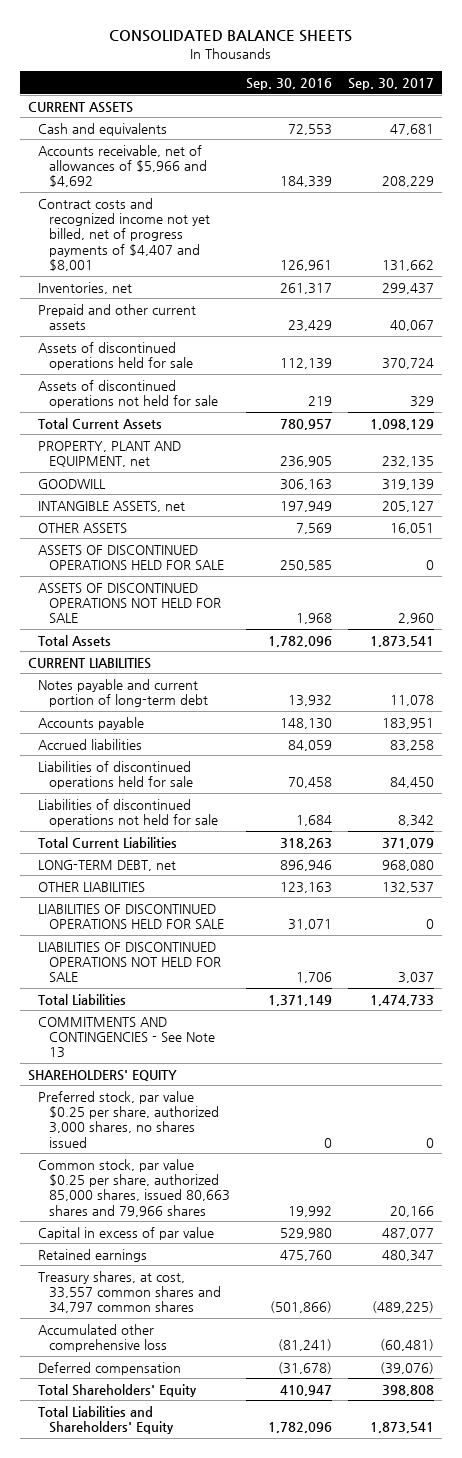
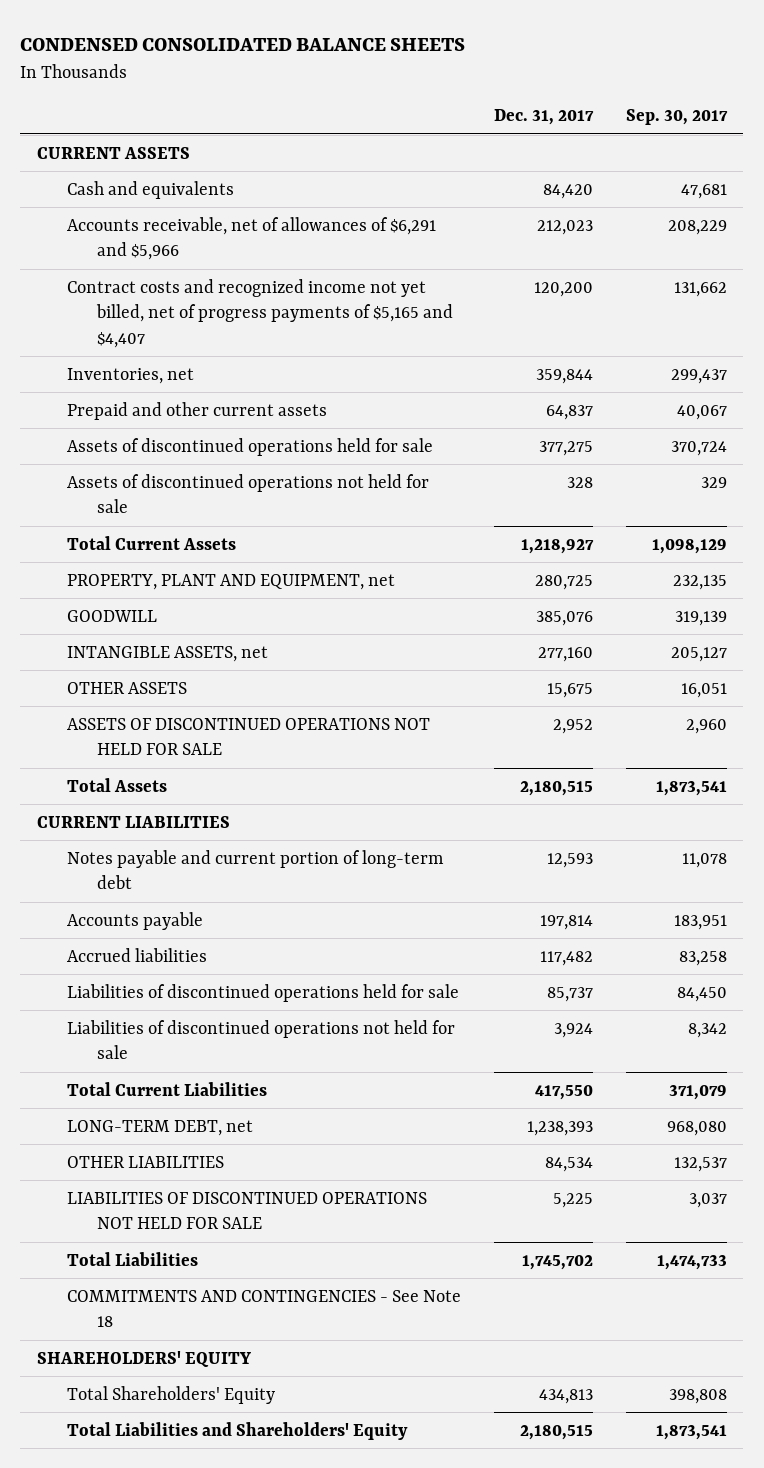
- CONSOLIDATED BALANCE SHEETS
+ CONDENSED CONSOLIDATED BALANCE SHEETS
- | Sep. 30, 2016 | Sep. 30, 2017
+ | Dec. 31, 2017 | Sep. 30, 2017
- Accounts receivable, net of allowances of $5,966 and $4,692 | 184,339 | 208,229
- Contract costs and recognized income not yet billed, net of progress payments of $4,407 and $8,001 | 126,961 | 131,662
+ Accounts receivable, net of allowances of $6,291 and $5,966 | 212,023 | 208,229
+ Contract costs and recognized income not yet billed, net of progress payments of $5,165 and $4,407 | 120,200 | 131,662
- ASSETS OF DISCONTINUED OPERATIONS HELD FOR SALE | 250,585 | 0
- LIABILITIES OF DISCONTINUED OPERATIONS HELD FOR SALE | 31,071 | 0
- COMMITMENTS AND CONTINGENCIES - See Note 13
+ COMMITMENTS AND CONTINGENCIES - See Note 18
- Preferred stock, par value $0.25 per share, authorized 3,000 shares, no shares issued | 0 | 0
- Common stock, par value $0.25 per share, authorized 85,000 shares, issued 80,663 shares and 79,966 shares | 19,992 | 20,166
- Capital in excess of par value | 529,980 | 487,077
- Retained earnings | 475,760 | 480,347
- Treasury shares, at cost, 33,557 common shares and 34,797 common shares | (501,866) | (489,225)
- Accumulated other comprehensive loss | (81,241) | (60,481)
- Deferred compensation | (31,678) | (39,076)

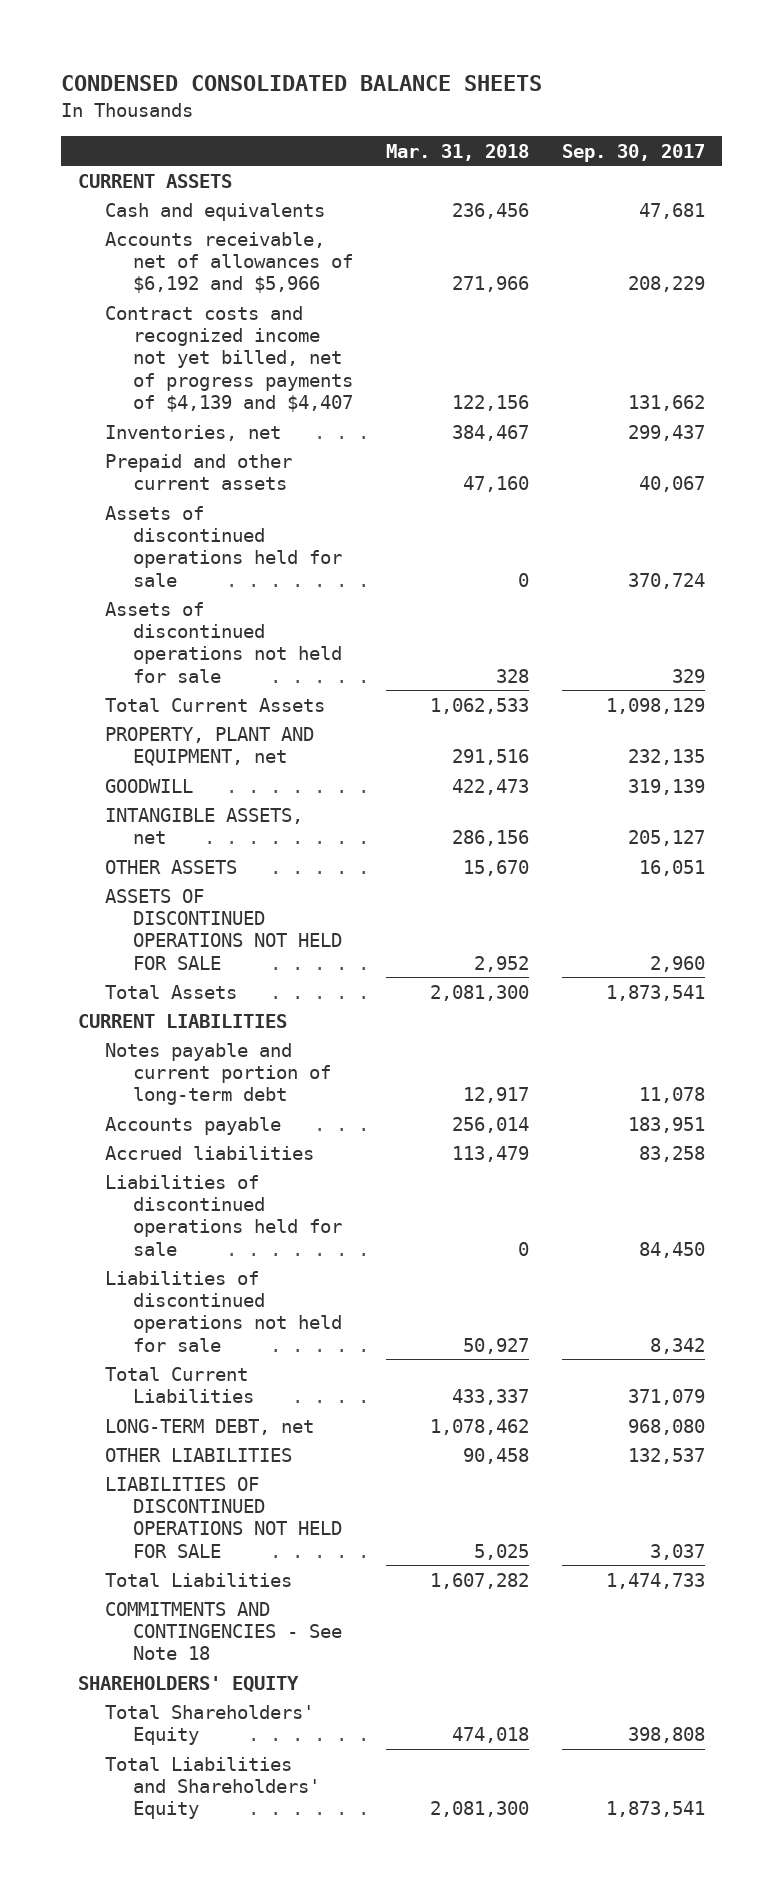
- | Dec. 31, 2017 | Sep. 30, 2017
+ | Mar. 31, 2018 | Sep. 30, 2017
- Accounts receivable, net of allowances of $6,291 and $5,966 | 212,023 | 208,229
- Contract costs and recognized income not yet billed, net of progress payments of $5,165 and $4,407 | 120,200 | 131,662
+ Accounts receivable, net of allowances of $6,192 and $5,966 | 271,966 | 208,229
+ Contract costs and recognized income not yet billed, net of progress payments of $4,139 and $4,407 | 122,156 | 131,662

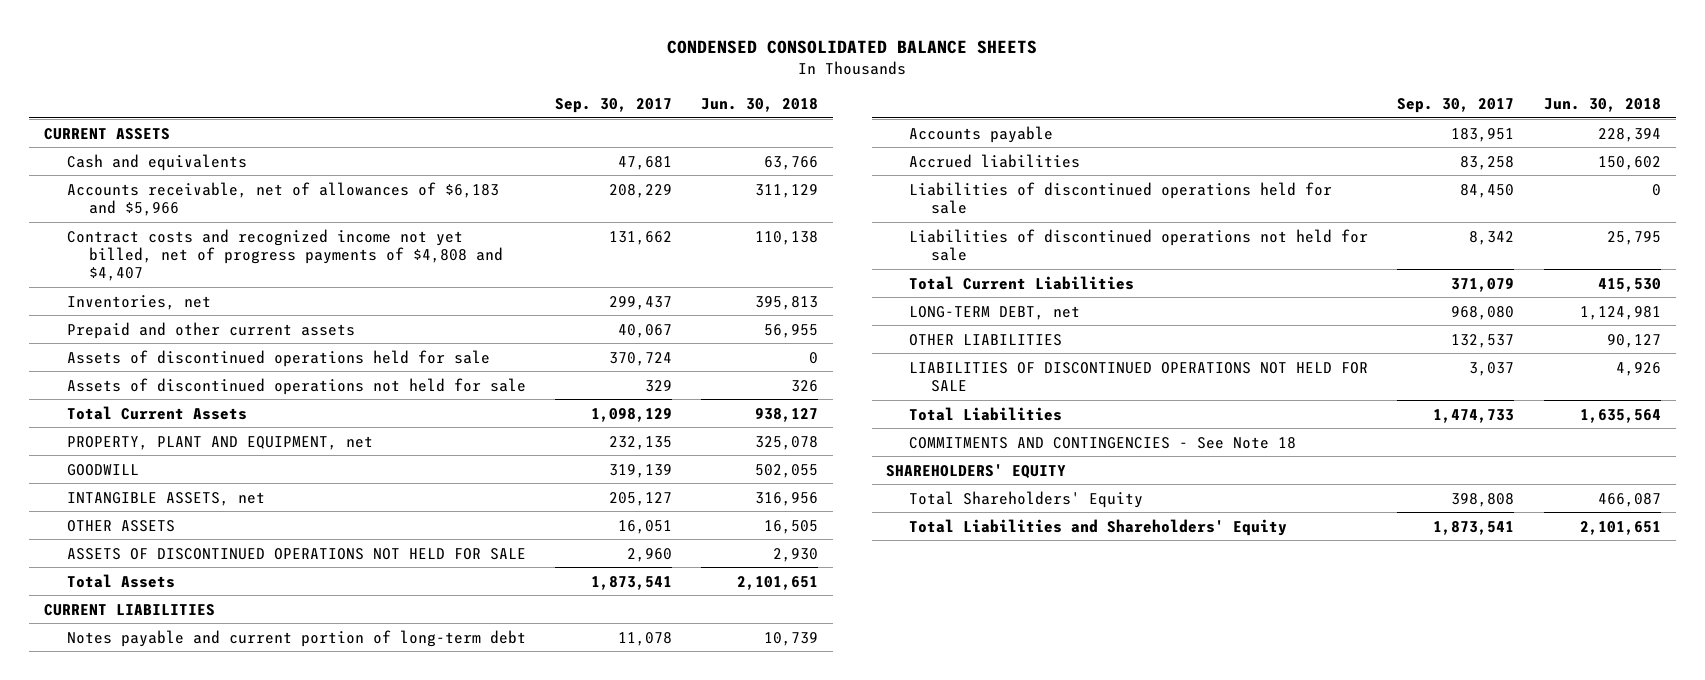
- | Mar. 31, 2018 | Sep. 30, 2017
+ | Sep. 30, 2017 | Jun. 30, 2018
- Accounts receivable, net of allowances of $6,192 and $5,966 | 271,966 | 208,229
- Contract costs and recognized income not yet billed, net of progress payments of $4,139 and $4,407 | 122,156 | 131,662
+ Accounts receivable, net of allowances of $6,183 and $5,966 | 208,229 | 311,129
+ Contract costs and recognized income not yet billed, net of progress payments of $4,808 and $4,407 | 131,662 | 110,138

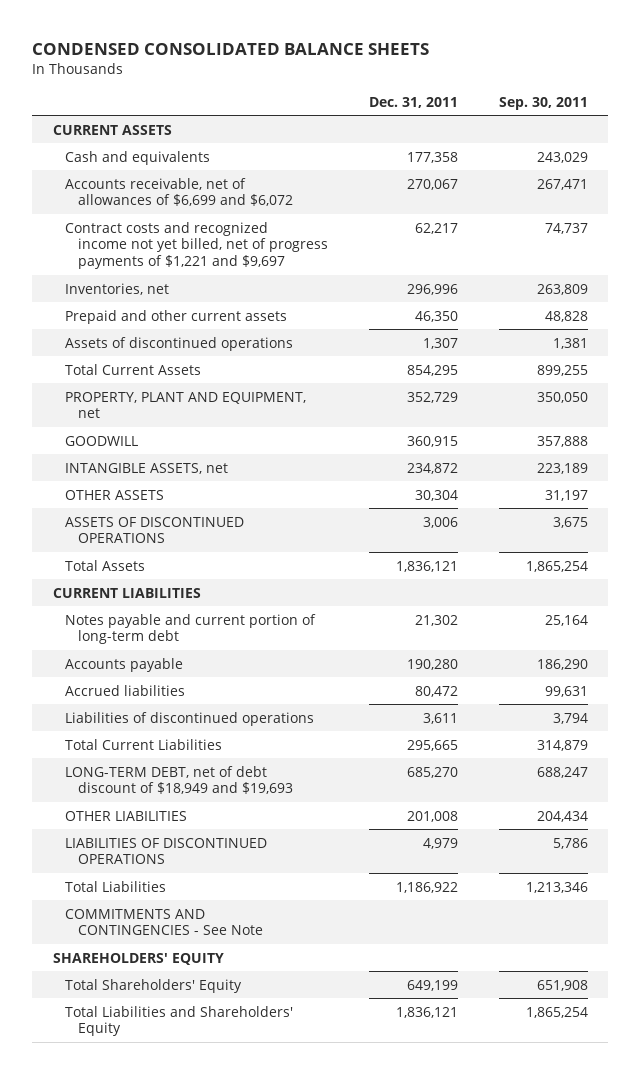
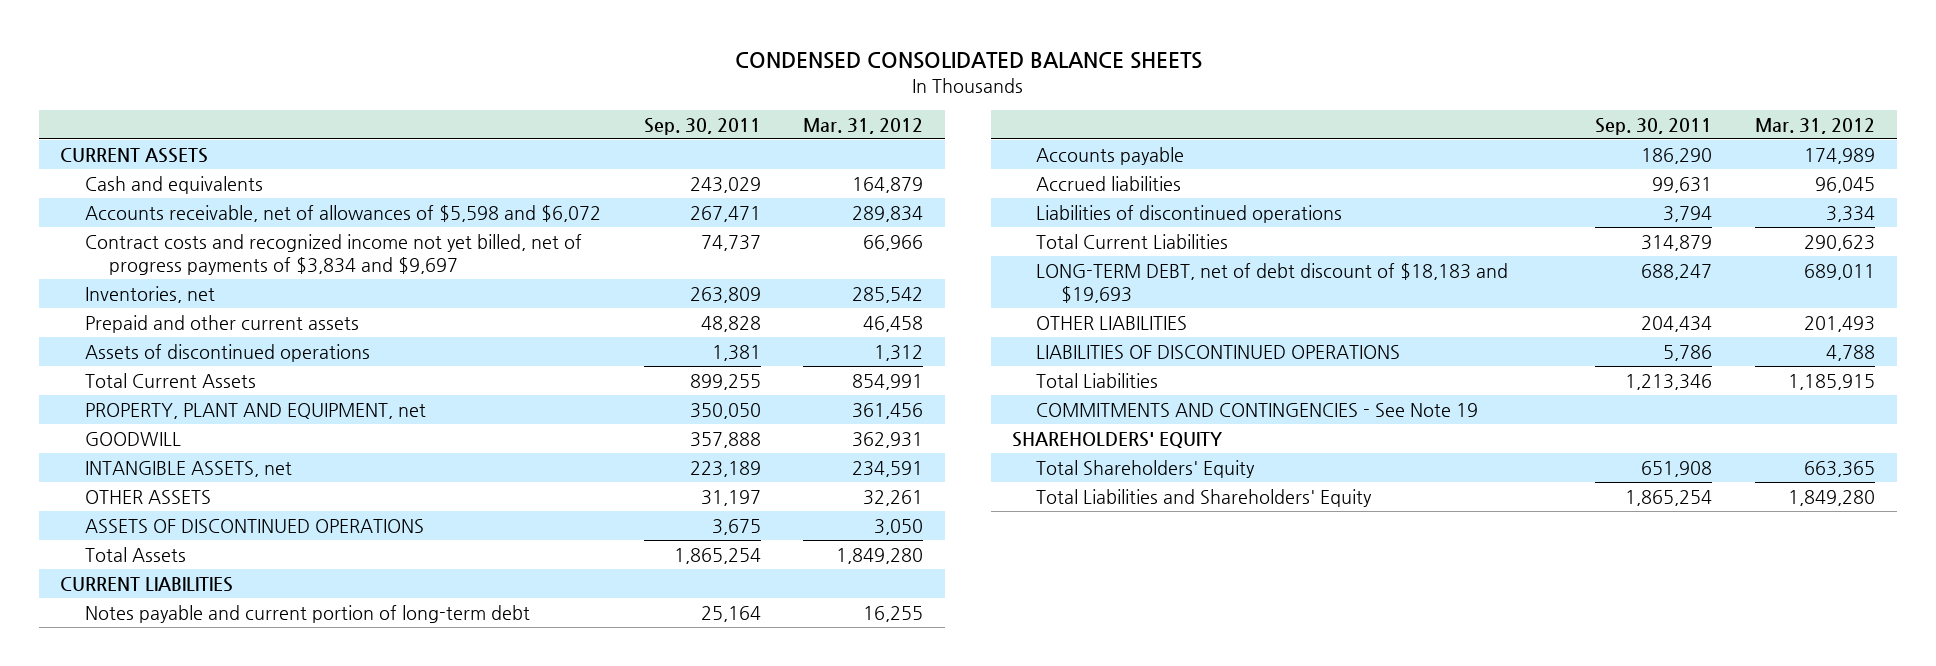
- | Dec. 31, 2011 | Sep. 30, 2011
+ | Sep. 30, 2011 | Mar. 31, 2012
- Accounts receivable, net of allowances of $6,699 and $6,072 | 270,067 | 267,471
- Contract costs and recognized income not yet billed, net of progress payments of $1,221 and $9,697 | 62,217 | 74,737
+ Accounts receivable, net of allowances of $5,598 and $6,072 | 267,471 | 289,834
+ Contract costs and recognized income not yet billed, net of progress payments of $3,834 and $9,697 | 74,737 | 66,966
- LONG-TERM DEBT, net of debt discount of $18,949 and $19,693 | 685,270 | 688,247
+ LONG-TERM DEBT, net of debt discount of $18,183 and $19,693 | 688,247 | 689,011
- COMMITMENTS AND CONTINGENCIES - See Note
+ COMMITMENTS AND CONTINGENCIES - See Note 19

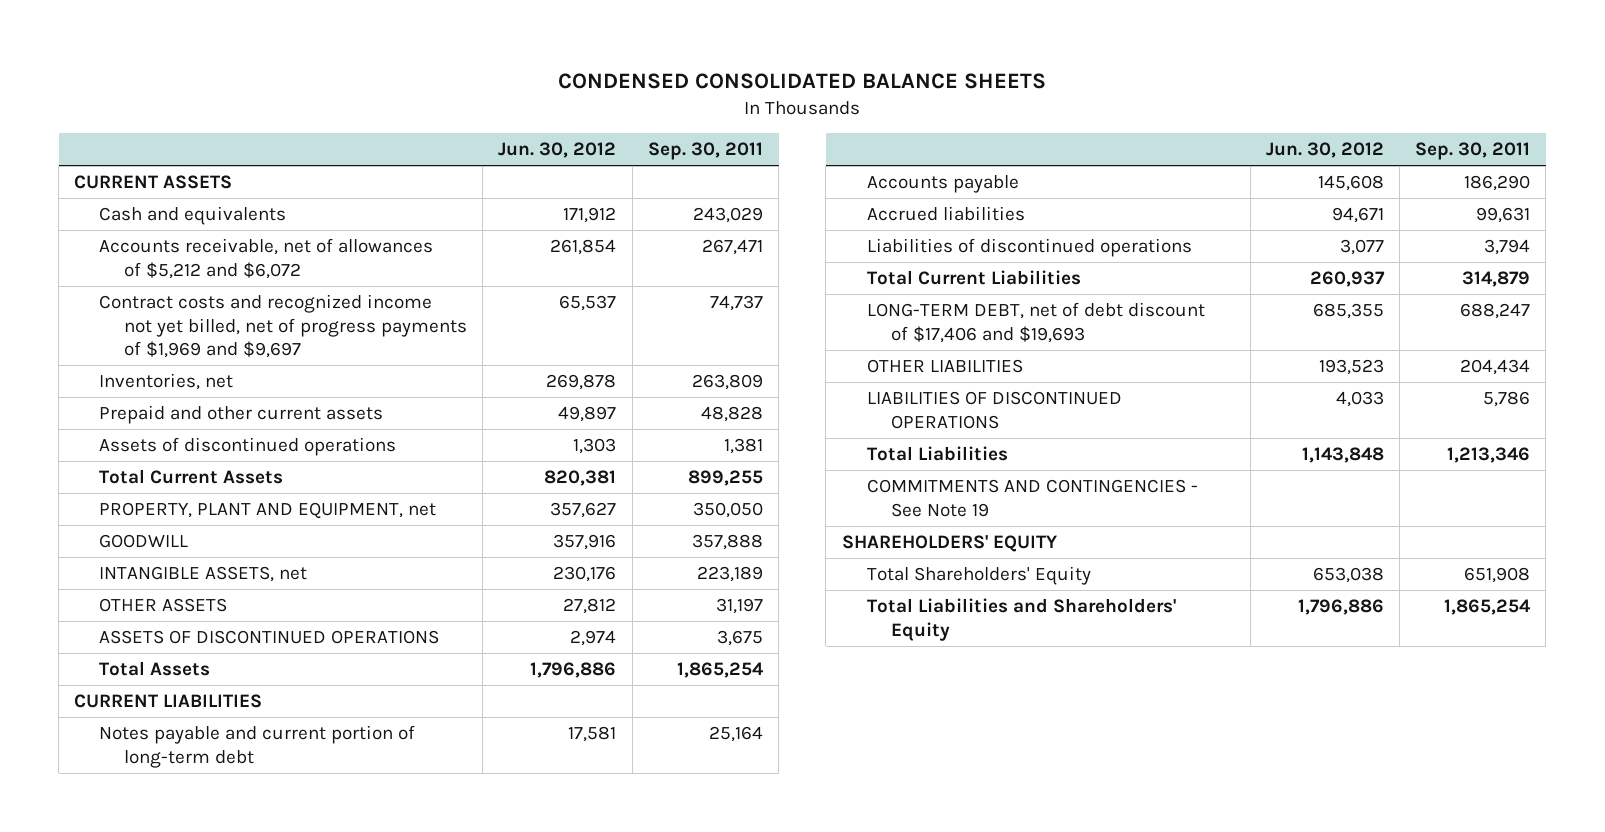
- | Sep. 30, 2011 | Mar. 31, 2012
+ | Jun. 30, 2012 | Sep. 30, 2011
- Accounts receivable, net of allowances of $5,598 and $6,072 | 267,471 | 289,834
- Contract costs and recognized income not yet billed, net of progress payments of $3,834 and $9,697 | 74,737 | 66,966
+ Accounts receivable, net of allowances of $5,212 and $6,072 | 261,854 | 267,471
+ Contract costs and recognized income not yet billed, net of progress payments of $1,969 and $9,697 | 65,537 | 74,737
- LONG-TERM DEBT, net of debt discount of $18,183 and $19,693 | 688,247 | 689,011
+ LONG-TERM DEBT, net of debt discount of $17,406 and $19,693 | 685,355 | 688,247

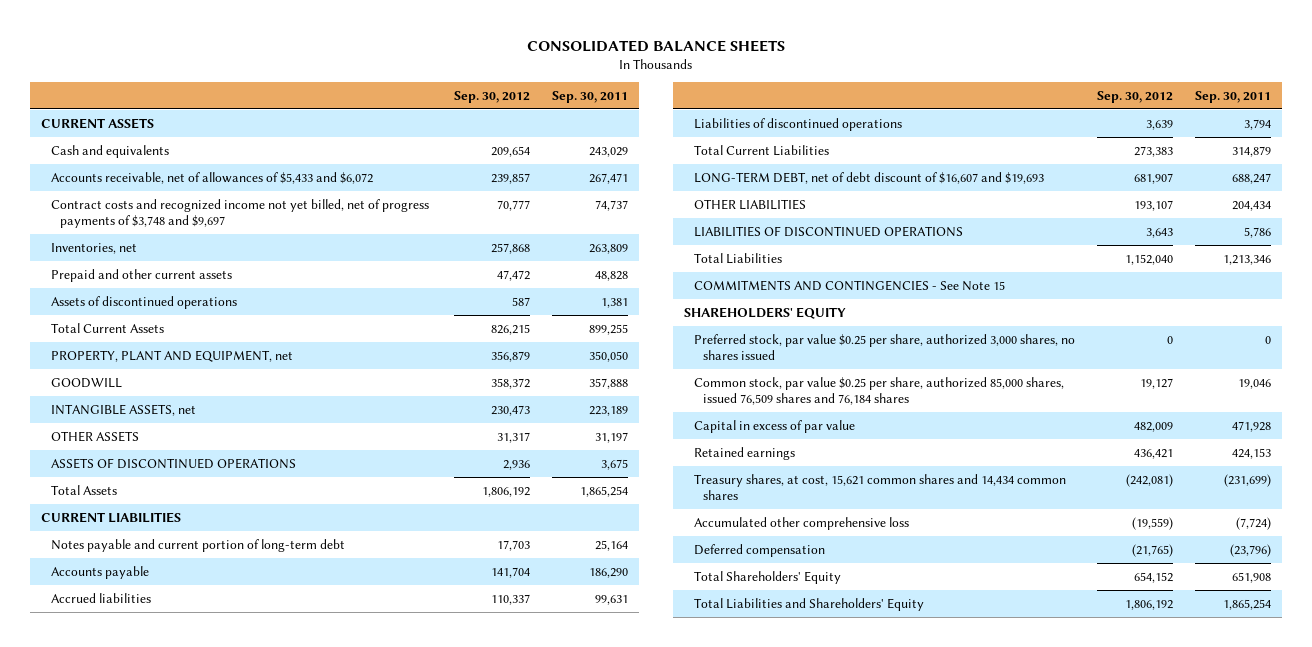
- CONDENSED CONSOLIDATED BALANCE SHEETS
+ CONSOLIDATED BALANCE SHEETS
- | Jun. 30, 2012 | Sep. 30, 2011
+ | Sep. 30, 2012 | Sep. 30, 2011
- Accounts receivable, net of allowances of $5,212 and $6,072 | 261,854 | 267,471
- Contract costs and recognized income not yet billed, net of progress payments of $1,969 and $9,697 | 65,537 | 74,737
+ Accounts receivable, net of allowances of $5,433 and $6,072 | 239,857 | 267,471
+ Contract costs and recognized income not yet billed, net of progress payments of $3,748 and $9,697 | 70,777 | 74,737
- LONG-TERM DEBT, net of debt discount of $17,406 and $19,693 | 685,355 | 688,247
+ LONG-TERM DEBT, net of debt discount of $16,607 and $19,693 | 681,907 | 688,247
- COMMITMENTS AND CONTINGENCIES - See Note 19
+ COMMITMENTS AND CONTINGENCIES - See Note 15
+ Preferred stock, par value $0.25 per share, authorized 3,000 shares, no shares issued | 0 | 0
+ Common stock, par value $0.25 per share, authorized 85,000 shares, issued 76,509 shares and 76,184 shares | 19,127 | 19,046
+ Capital in excess of par value | 482,009 | 471,928
+ Retained earnings | 436,421 | 424,153
+ Treasury shares, at cost, 15,621 common shares and 14,434 common shares | (242,081) | (231,699)
+ Accumulated other comprehensive loss | (19,559) | (7,724)
+ Deferred compensation | (21,765) | (23,796)

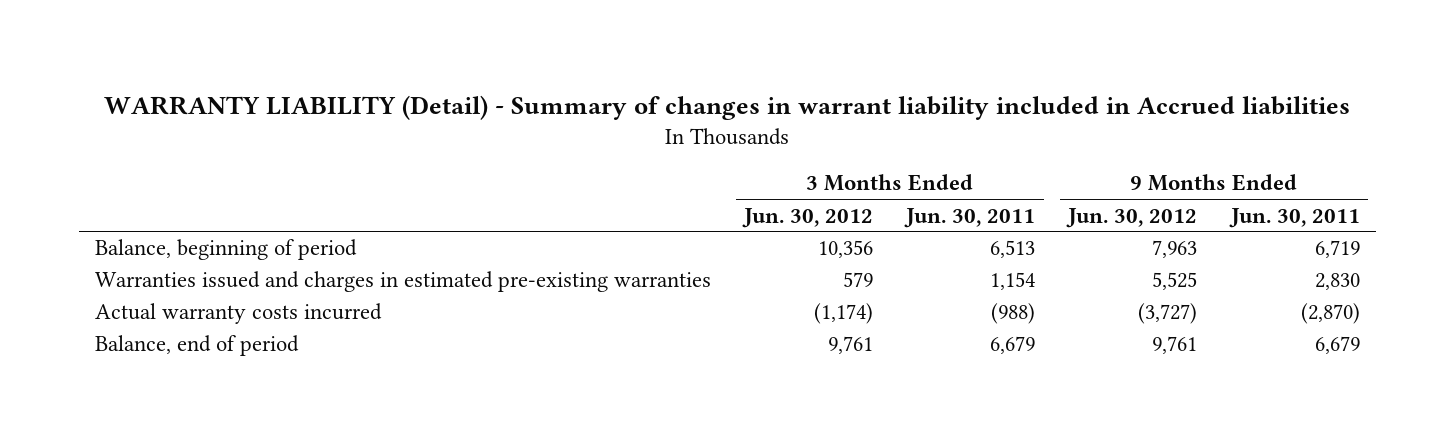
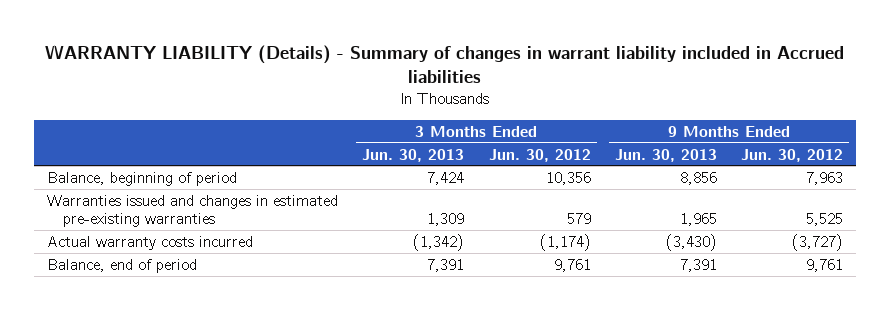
- WARRANTY LIABILITY (Detail) - Summary of changes in warrant liability included in Accrued liabilities
+ WARRANTY LIABILITY (Details) - Summary of changes in warrant liability included in Accrued liabilities
- | 3 Months Ended Jun. 30, 2012 | 3 Months Ended Jun. 30, 2011 | 9 Months Ended Jun. 30, 2012 | 9 Months Ended Jun. 30, 2011
+ | 3 Months Ended Jun. 30, 2013 | 3 Months Ended Jun. 30, 2012 | 9 Months Ended Jun. 30, 2013 | 9 Months Ended Jun. 30, 2012
- Warranties issued and charges in estimated pre-existing warranties | 579 | 1,154 | 5,525 | 2,830
+ Warranties issued and changes in estimated pre-existing warranties | 1,309 | 579 | 1,965 | 5,525

